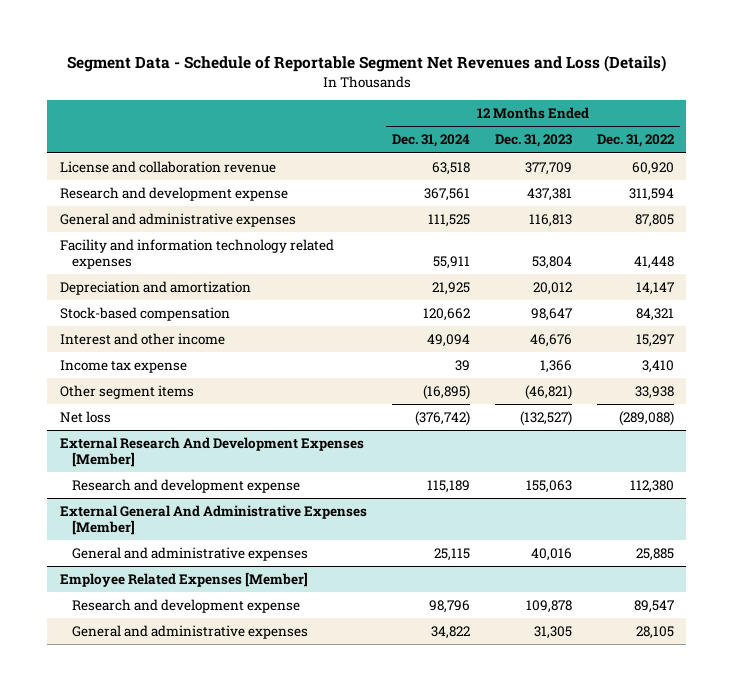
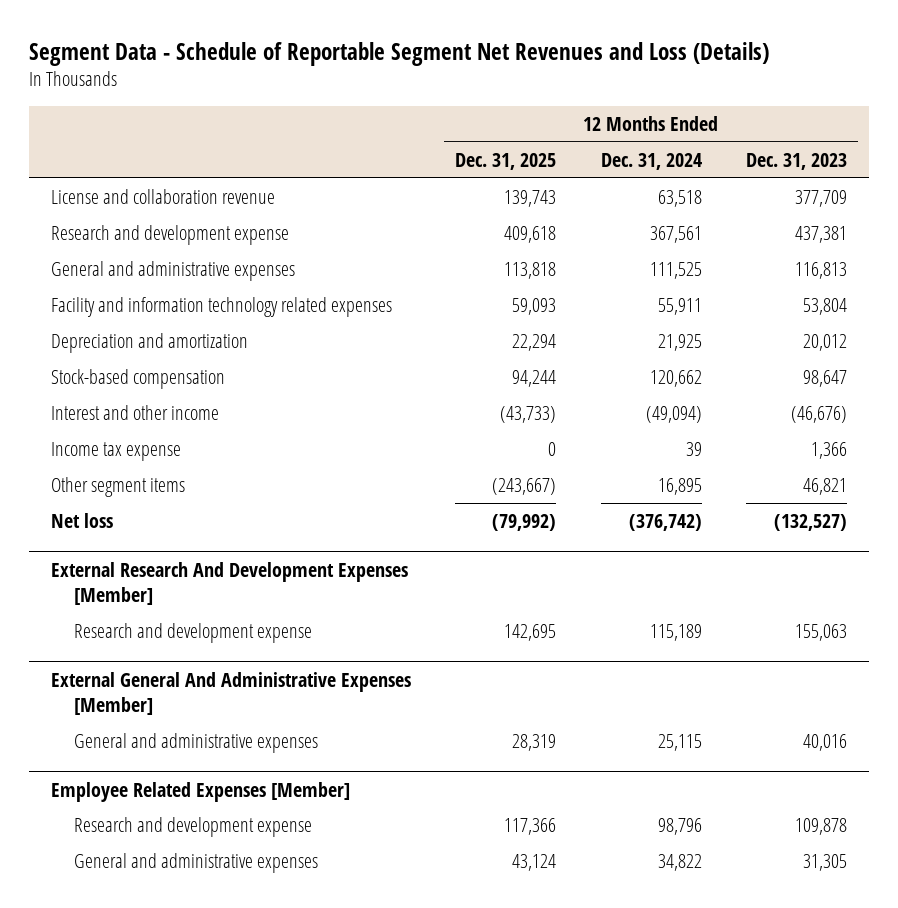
- | 12 Months Ended Dec. 31, 2024 | 12 Months Ended Dec. 31, 2023 | 12 Months Ended Dec. 31, 2022
+ | 12 Months Ended Dec. 31, 2025 | 12 Months Ended Dec. 31, 2024 | 12 Months Ended Dec. 31, 2023
- Interest and other income | 49,094 | 46,676 | 15,297
+ Interest and other income | (43,733) | (49,094) | (46,676)
- Other segment items | (16,895) | (46,821) | 33,938
+ Other segment items | (243,667) | 16,895 | 46,821

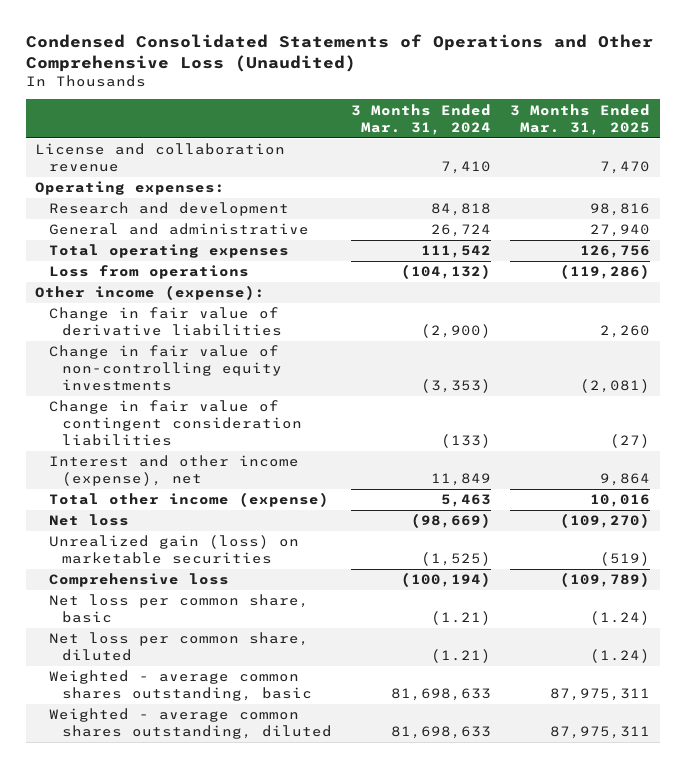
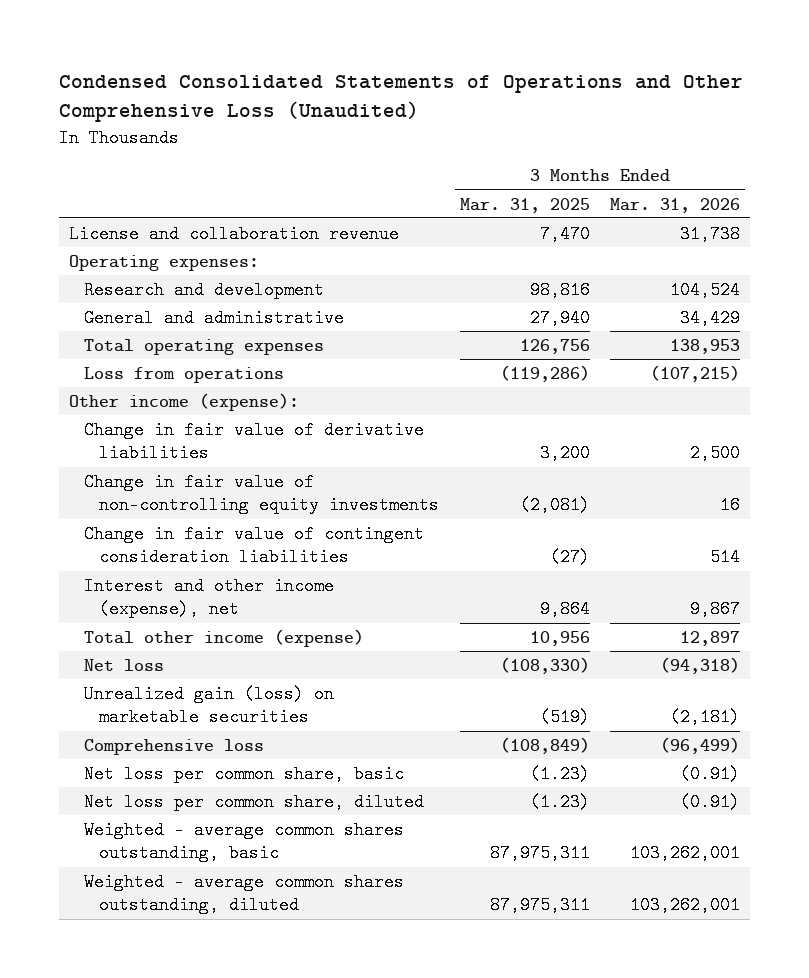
- | 3 Months Ended Mar. 31, 2024 | 3 Months Ended Mar. 31, 2025
+ | 3 Months Ended Mar. 31, 2025 | 3 Months Ended Mar. 31, 2026
- Change in fair value of derivative liabilities | (2,900) | 2,260
+ Change in fair value of derivative liabilities | 3,200 | 2,500
- Total other income (expense) | 5,463 | 10,016
- Net loss | (98,669) | (109,270)
+ Total other income (expense) | 10,956 | 12,897
+ Net loss | (108,330) | (94,318)
- Comprehensive loss | (100,194) | (109,789)
- Net loss per common share, basic | (1.21) | (1.24)
- Net loss per common share, diluted | (1.21) | (1.24)
+ Comprehensive loss | (108,849) | (96,499)
+ Net loss per common share, basic | (1.23) | (0.91)
+ Net loss per common share, diluted | (1.23) | (0.91)

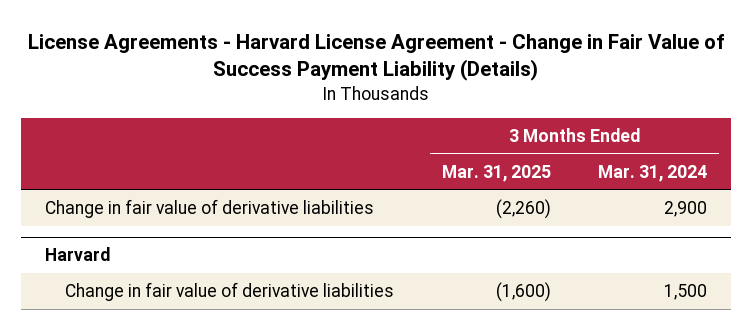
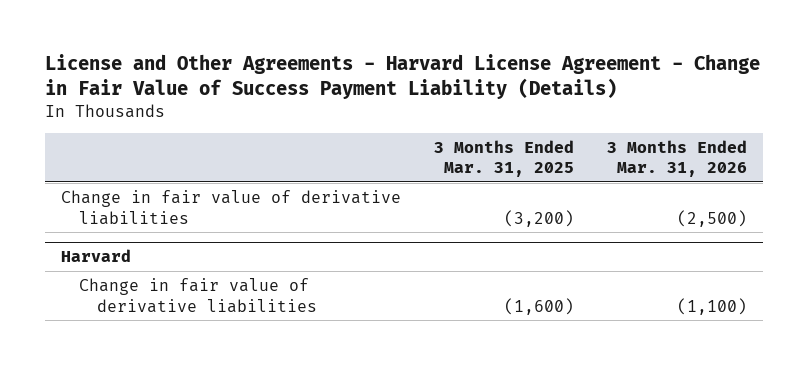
- License Agreements - Harvard License Agreement - Change in Fair Value of Success Payment Liability (Details)
+ License and Other Agreements - Harvard License Agreement - Change in Fair Value of Success Payment Liability (Details)
- | 3 Months Ended Mar. 31, 2025 | 3 Months Ended Mar. 31, 2024
+ | 3 Months Ended Mar. 31, 2025 | 3 Months Ended Mar. 31, 2026
- Change in fair value of derivative liabilities | (2,260) | 2,900
+ Change in fair value of derivative liabilities | (3,200) | (2,500)

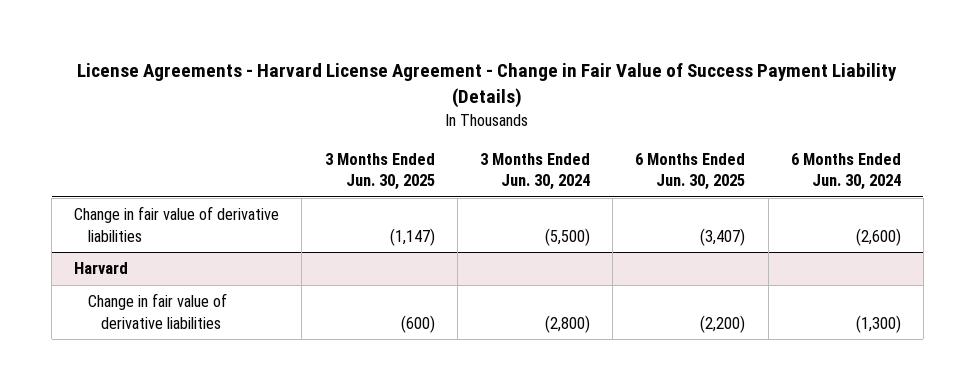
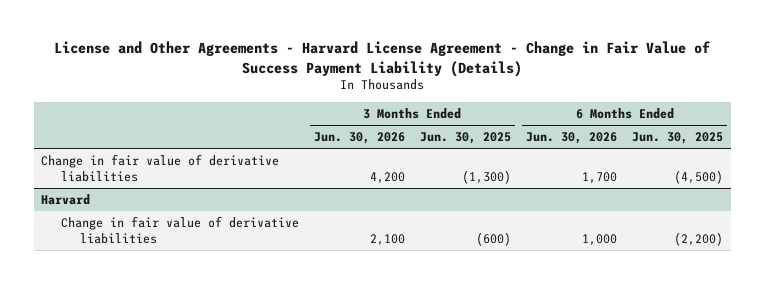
- License Agreements - Harvard License Agreement - Change in Fair Value of Success Payment Liability (Details)
+ License and Other Agreements - Harvard License Agreement - Change in Fair Value of Success Payment Liability (Details)
- | 3 Months Ended Jun. 30, 2025 | 3 Months Ended Jun. 30, 2024 | 6 Months Ended Jun. 30, 2025 | 6 Months Ended Jun. 30, 2024
+ | 3 Months Ended Jun. 30, 2026 | 3 Months Ended Jun. 30, 2025 | 6 Months Ended Jun. 30, 2026 | 6 Months Ended Jun. 30, 2025
- Change in fair value of derivative liabilities | (1,147) | (5,500) | (3,407) | (2,600)
+ Change in fair value of derivative liabilities | 4,200 | (1,300) | 1,700 | (4,500)

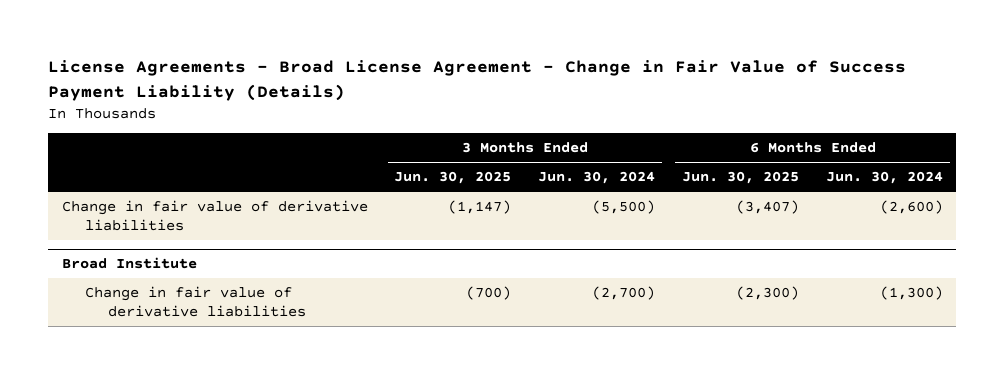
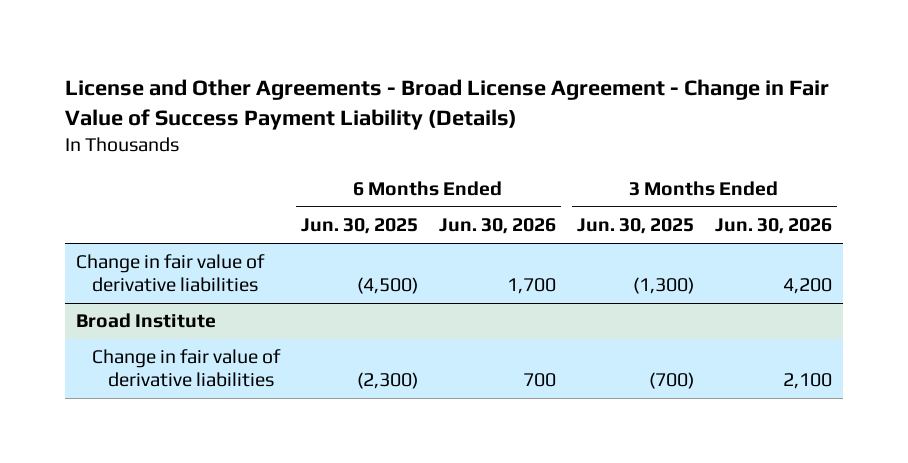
- License Agreements - Broad License Agreement - Change in Fair Value of Success Payment Liability (Details)
+ License and Other Agreements - Broad License Agreement - Change in Fair Value of Success Payment Liability (Details)
- | 3 Months Ended Jun. 30, 2025 | 3 Months Ended Jun. 30, 2024 | 6 Months Ended Jun. 30, 2025 | 6 Months Ended Jun. 30, 2024
+ | 6 Months Ended Jun. 30, 2025 | 6 Months Ended Jun. 30, 2026 | 3 Months Ended Jun. 30, 2025 | 3 Months Ended Jun. 30, 2026
- Change in fair value of derivative liabilities | (1,147) | (5,500) | (3,407) | (2,600)
+ Change in fair value of derivative liabilities | (4,500) | 1,700 | (1,300) | 4,200

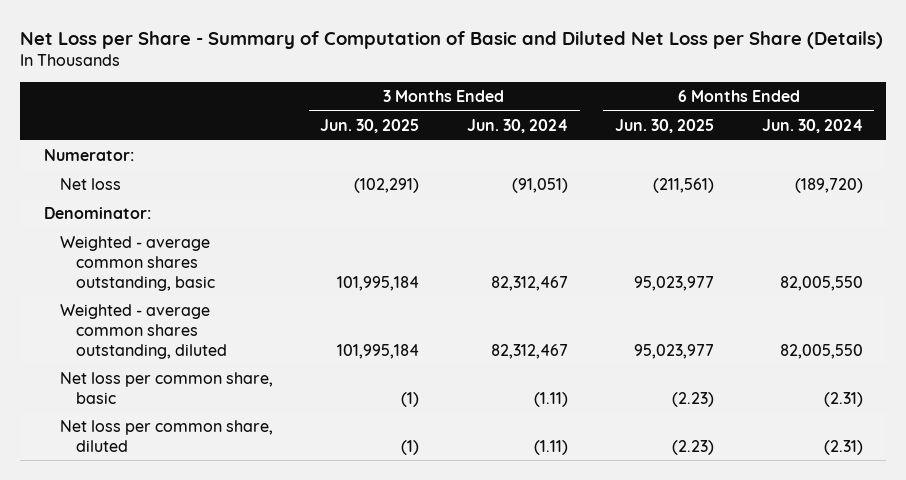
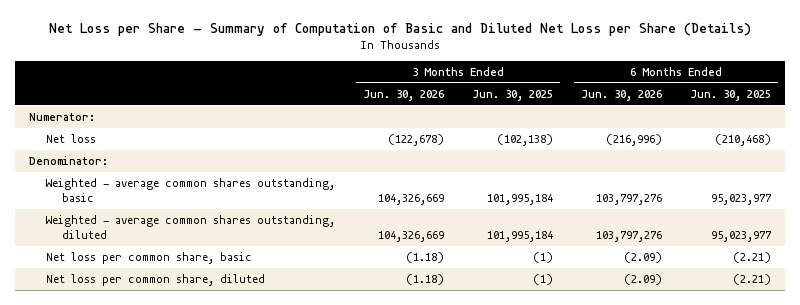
- | 3 Months Ended Jun. 30, 2025 | 3 Months Ended Jun. 30, 2024 | 6 Months Ended Jun. 30, 2025 | 6 Months Ended Jun. 30, 2024
+ | 3 Months Ended Jun. 30, 2026 | 3 Months Ended Jun. 30, 2025 | 6 Months Ended Jun. 30, 2026 | 6 Months Ended Jun. 30, 2025
- Net loss | (102,291) | (91,051) | (211,561) | (189,720)
+ Net loss | (122,678) | (102,138) | (216,996) | (210,468)
- Net loss per common share, basic | (1) | (1.11) | (2.23) | (2.31)
- Net loss per common share, diluted | (1) | (1.11) | (2.23) | (2.31)
+ Net loss per common share, basic | (1.18) | (1) | (2.09) | (2.21)
+ Net loss per common share, diluted | (1.18) | (1) | (2.09) | (2.21)

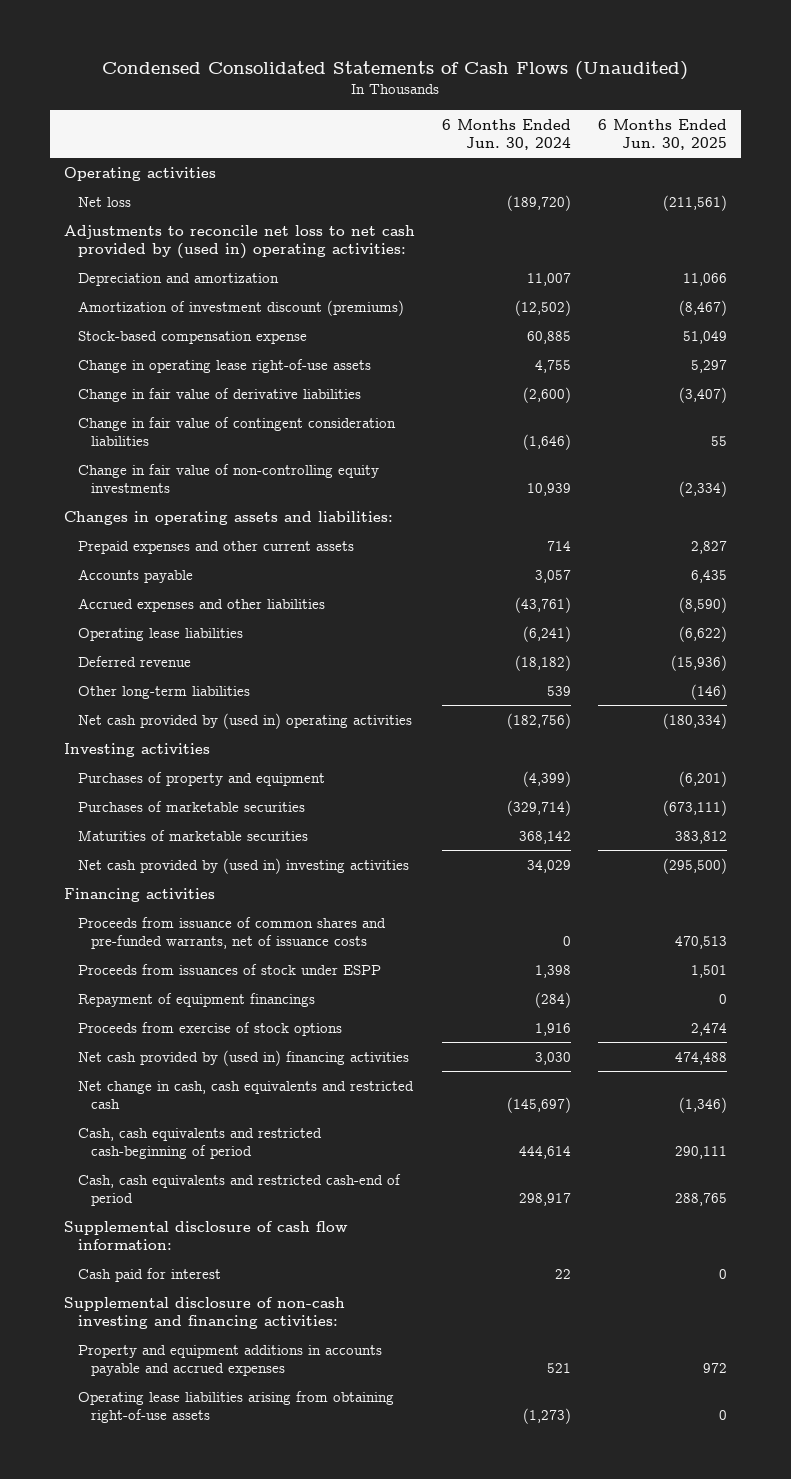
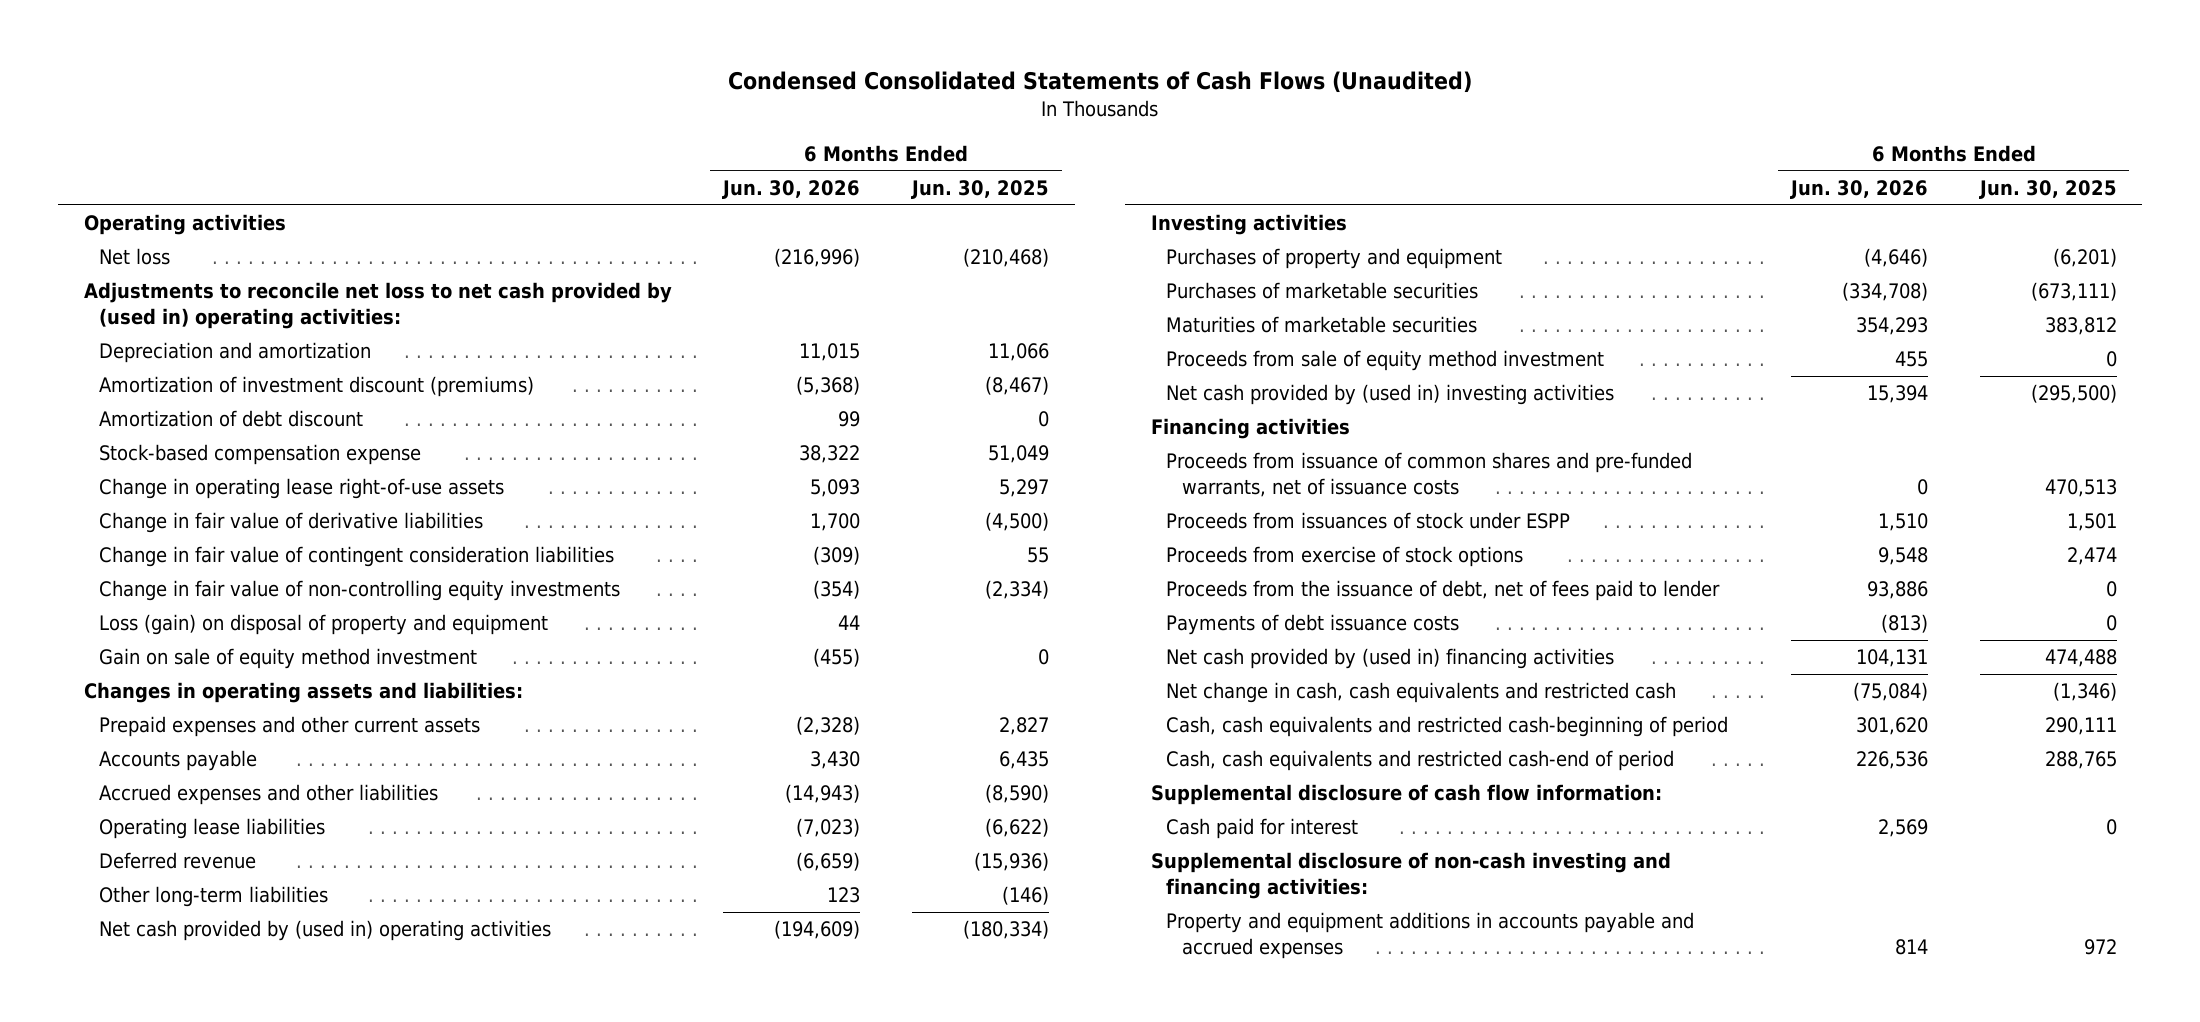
- | 6 Months Ended Jun. 30, 2024 | 6 Months Ended Jun. 30, 2025
+ | 6 Months Ended Jun. 30, 2026 | 6 Months Ended Jun. 30, 2025
- Net loss | (189,720) | (211,561)
+ Net loss | (216,996) | (210,468)
+ Amortization of debt discount | 99 | 0
- Change in fair value of derivative liabilities | (2,600) | (3,407)
+ Change in fair value of derivative liabilities | 1,700 | (4,500)
+ Loss (gain) on disposal of property and equipment | 44 |
+ Gain on sale of equity method investment | (455) | 0
+ Proceeds from sale of equity method investment | 455 | 0
- Repayment of equipment financings | (284) | 0
+ Proceeds from the issuance of debt, net of fees paid to lender | 93,886 | 0
+ Payments of debt issuance costs | (813) | 0
- Operating lease liabilities arising from obtaining right-of-use assets | (1,273) | 0

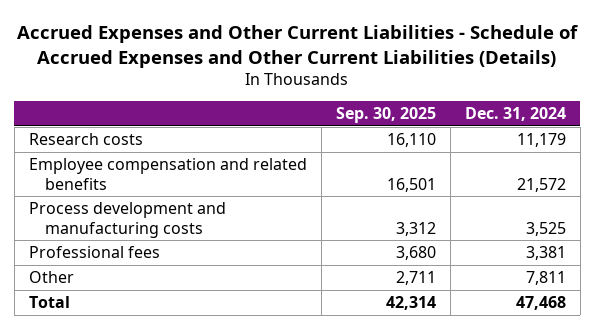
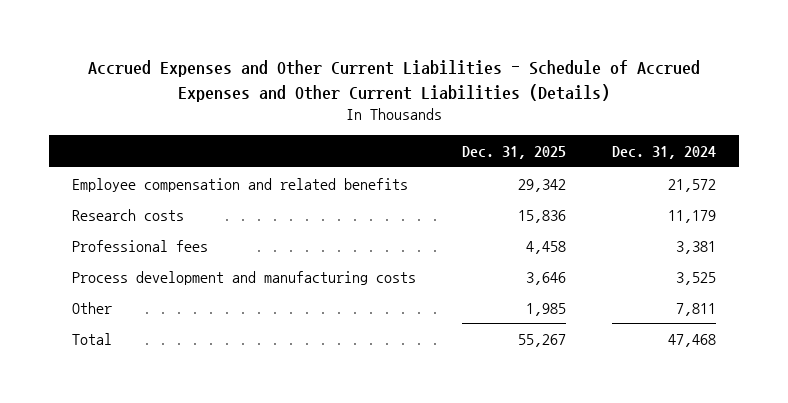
- | Sep. 30, 2025 | Dec. 31, 2024
+ | Dec. 31, 2025 | Dec. 31, 2024
moved down: Research costs | 15,836 | 11,179
moved down: Process development and manufacturing costs | 3,646 | 3,525

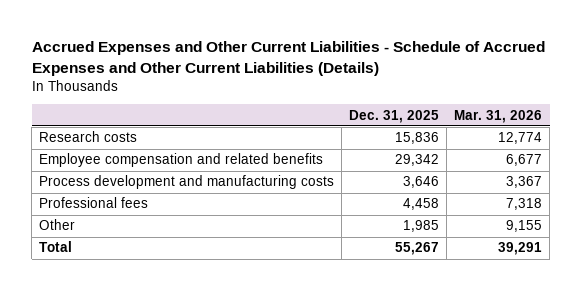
- | Dec. 31, 2025 | Dec. 31, 2024
+ | Dec. 31, 2025 | Mar. 31, 2026
moved down: Employee compensation and related benefits | 29,342 | 6,677
moved down: Professional fees | 4,458 | 7,318

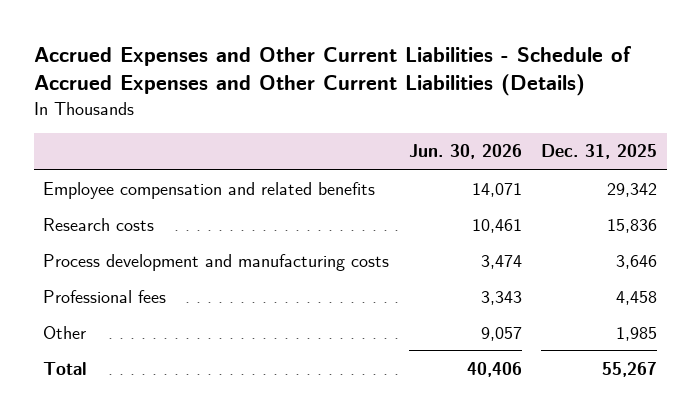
- | Dec. 31, 2025 | Mar. 31, 2026
+ | Jun. 30, 2026 | Dec. 31, 2025
moved down: Research costs | 10,461 | 15,836

